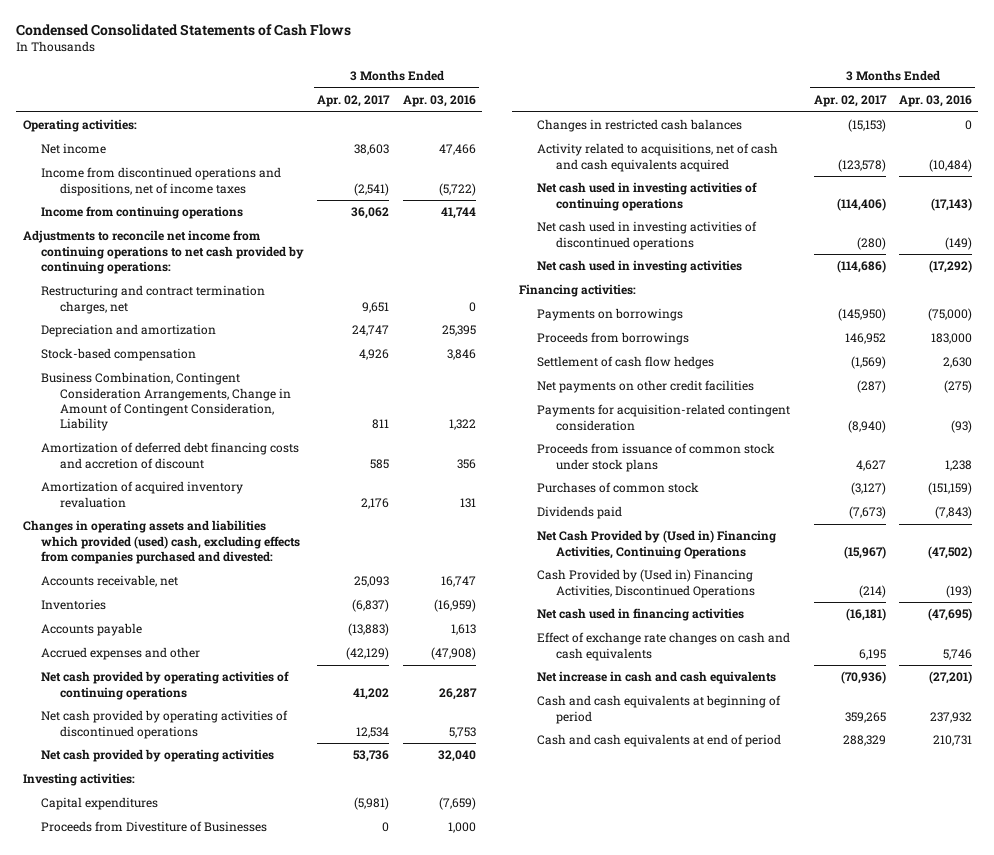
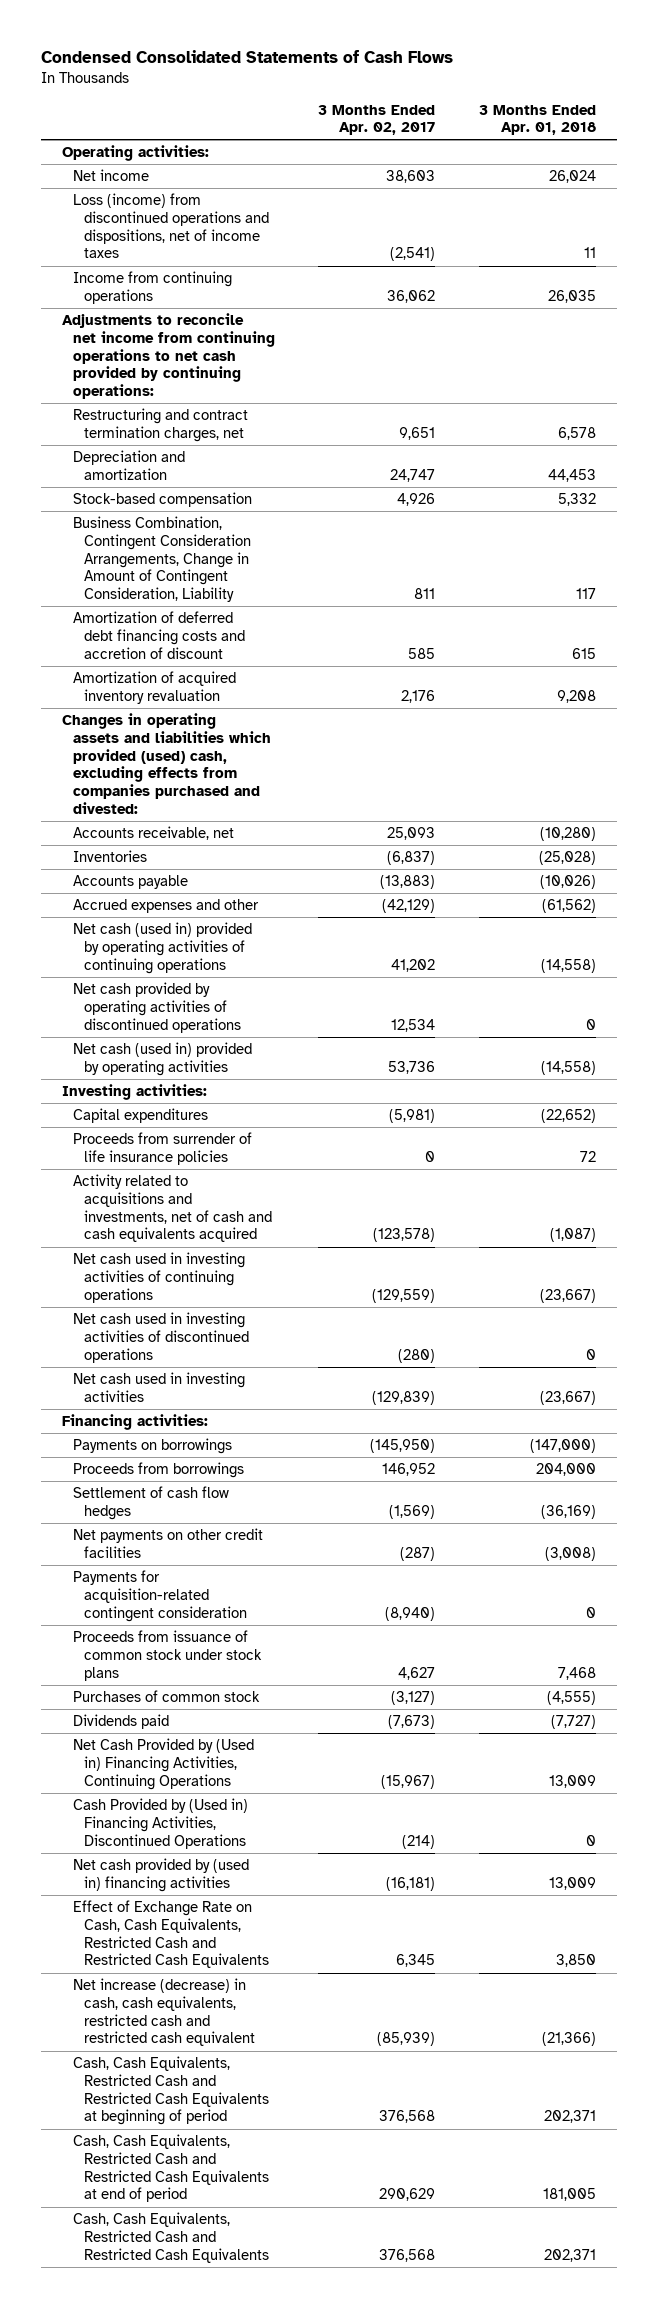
- | 3 Months Ended Apr. 02, 2017 | 3 Months Ended Apr. 03, 2016
+ | 3 Months Ended Apr. 02, 2017 | 3 Months Ended Apr. 01, 2018
- Income from discontinued operations and dispositions, net of income taxes | (2,541) | (5,722)
+ Loss (income) from discontinued operations and dispositions, net of income taxes | (2,541) | 11
- Net cash provided by operating activities of continuing operations | 41,202 | 26,287
+ Net cash (used in) provided by operating activities of continuing operations | 41,202 | (14,558)
- Net cash provided by operating activities | 53,736 | 32,040
+ Net cash (used in) provided by operating activities | 53,736 | (14,558)
- Proceeds from Divestiture of Businesses | 0 | 1,000
- Changes in restricted cash balances | (15,153) | 0
- Activity related to acquisitions, net of cash and cash equivalents acquired | (123,578) | (10,484)
- Net cash used in investing activities of continuing operations | (114,406) | (17,143)
+ Proceeds from surrender of life insurance policies | 0 | 72
+ Activity related to acquisitions and investments, net of cash and cash equivalents acquired | (123,578) | (1,087)
+ Net cash used in investing activities of continuing operations | (129,559) | (23,667)
- Net cash used in investing activities | (114,686) | (17,292)
+ Net cash used in investing activities | (129,839) | (23,667)
- Net cash used in financing activities | (16,181) | (47,695)
- Effect of exchange rate changes on cash and cash equivalents | 6,195 | 5,746
- Net increase in cash and cash equivalents | (70,936) | (27,201)
- Cash and cash equivalents at beginning of period | 359,265 | 237,932
- Cash and cash equivalents at end of period | 288,329 | 210,731
+ Net cash provided by (used in) financing activities | (16,181) | 13,009
+ Effect of Exchange Rate on Cash, Cash Equivalents, Restricted Cash and Restricted Cash Equivalents | 6,345 | 3,850
+ Net increase (decrease) in cash, cash equivalents, restricted cash and restricted cash equivalent | (85,939) | (21,366)
+ Cash, Cash Equivalents, Restricted Cash and Restricted Cash Equivalents at beginning of period | 376,568 | 202,371
+ Cash, Cash Equivalents, Restricted Cash and Restricted Cash Equivalents at end of period | 290,629 | 181,005
+ Cash, Cash Equivalents, Restricted Cash and Restricted Cash Equivalents | 376,568 | 202,371

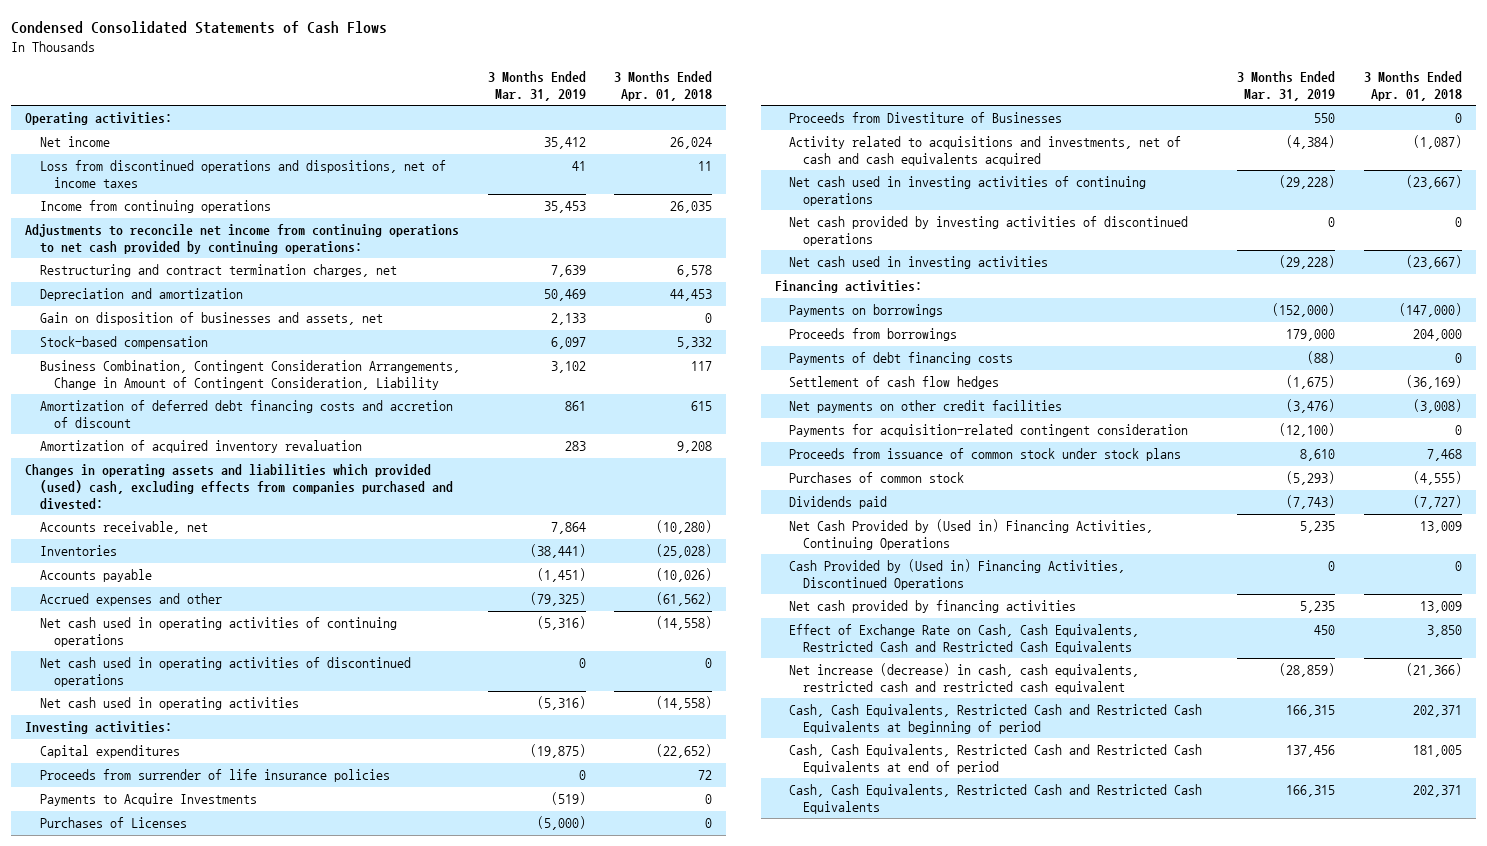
- | 3 Months Ended Apr. 02, 2017 | 3 Months Ended Apr. 01, 2018
+ | 3 Months Ended Mar. 31, 2019 | 3 Months Ended Apr. 01, 2018
- Loss (income) from discontinued operations and dispositions, net of income taxes | (2,541) | 11
+ Loss from discontinued operations and dispositions, net of income taxes | 41 | 11
+ Gain on disposition of businesses and assets, net | 2,133 | 0
- Net cash (used in) provided by operating activities of continuing operations | 41,202 | (14,558)
- Net cash provided by operating activities of discontinued operations | 12,534 | 0
- Net cash (used in) provided by operating activities | 53,736 | (14,558)
+ Net cash used in operating activities of continuing operations | (5,316) | (14,558)
+ Net cash used in operating activities of discontinued operations | 0 | 0
+ Net cash used in operating activities | (5,316) | (14,558)
+ Payments to Acquire Investments | (519) | 0
+ Purchases of Licenses | (5,000) | 0
+ Proceeds from Divestiture of Businesses | 550 | 0
- Net cash used in investing activities of discontinued operations | (280) | 0
+ Net cash provided by investing activities of discontinued operations | 0 | 0
+ Payments of debt financing costs | (88) | 0
- Net cash provided by (used in) financing activities | (16,181) | 13,009
+ Net cash provided by financing activities | 5,235 | 13,009

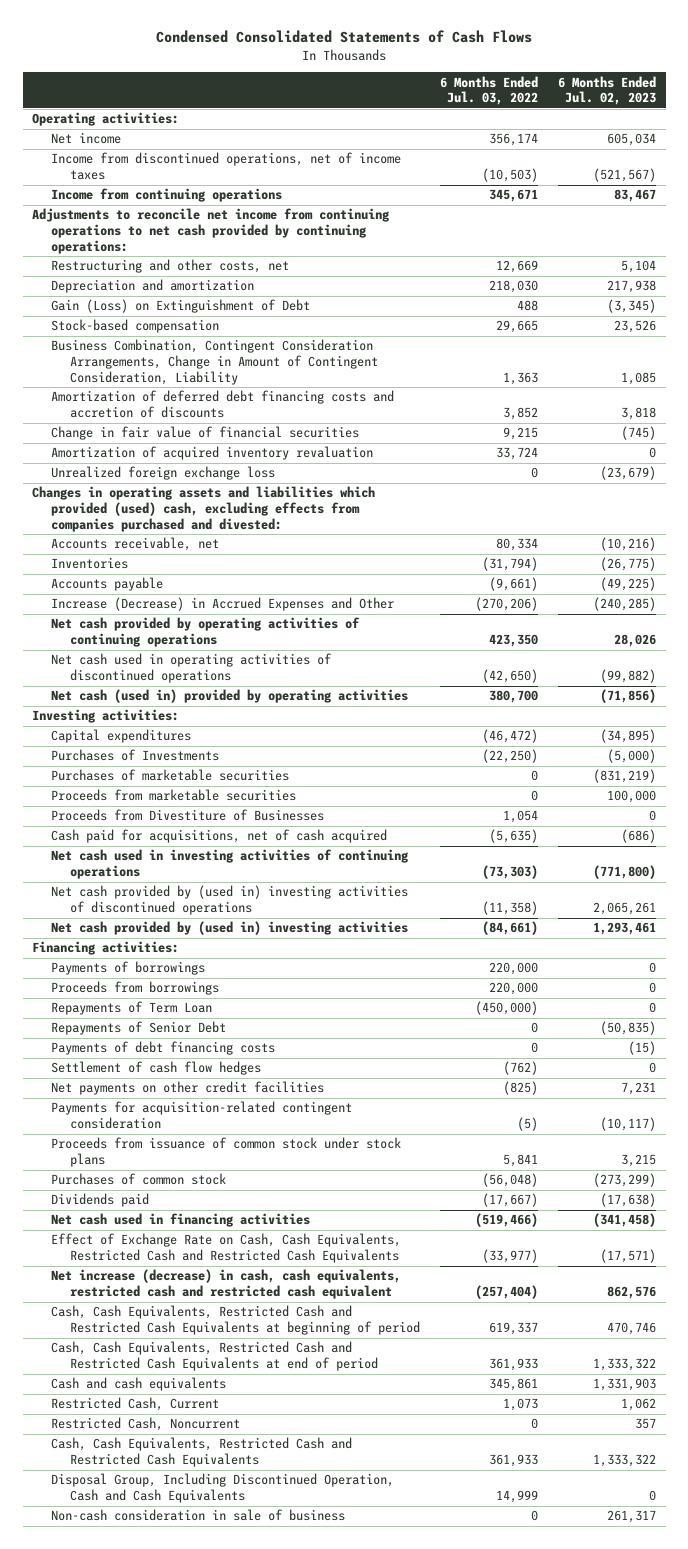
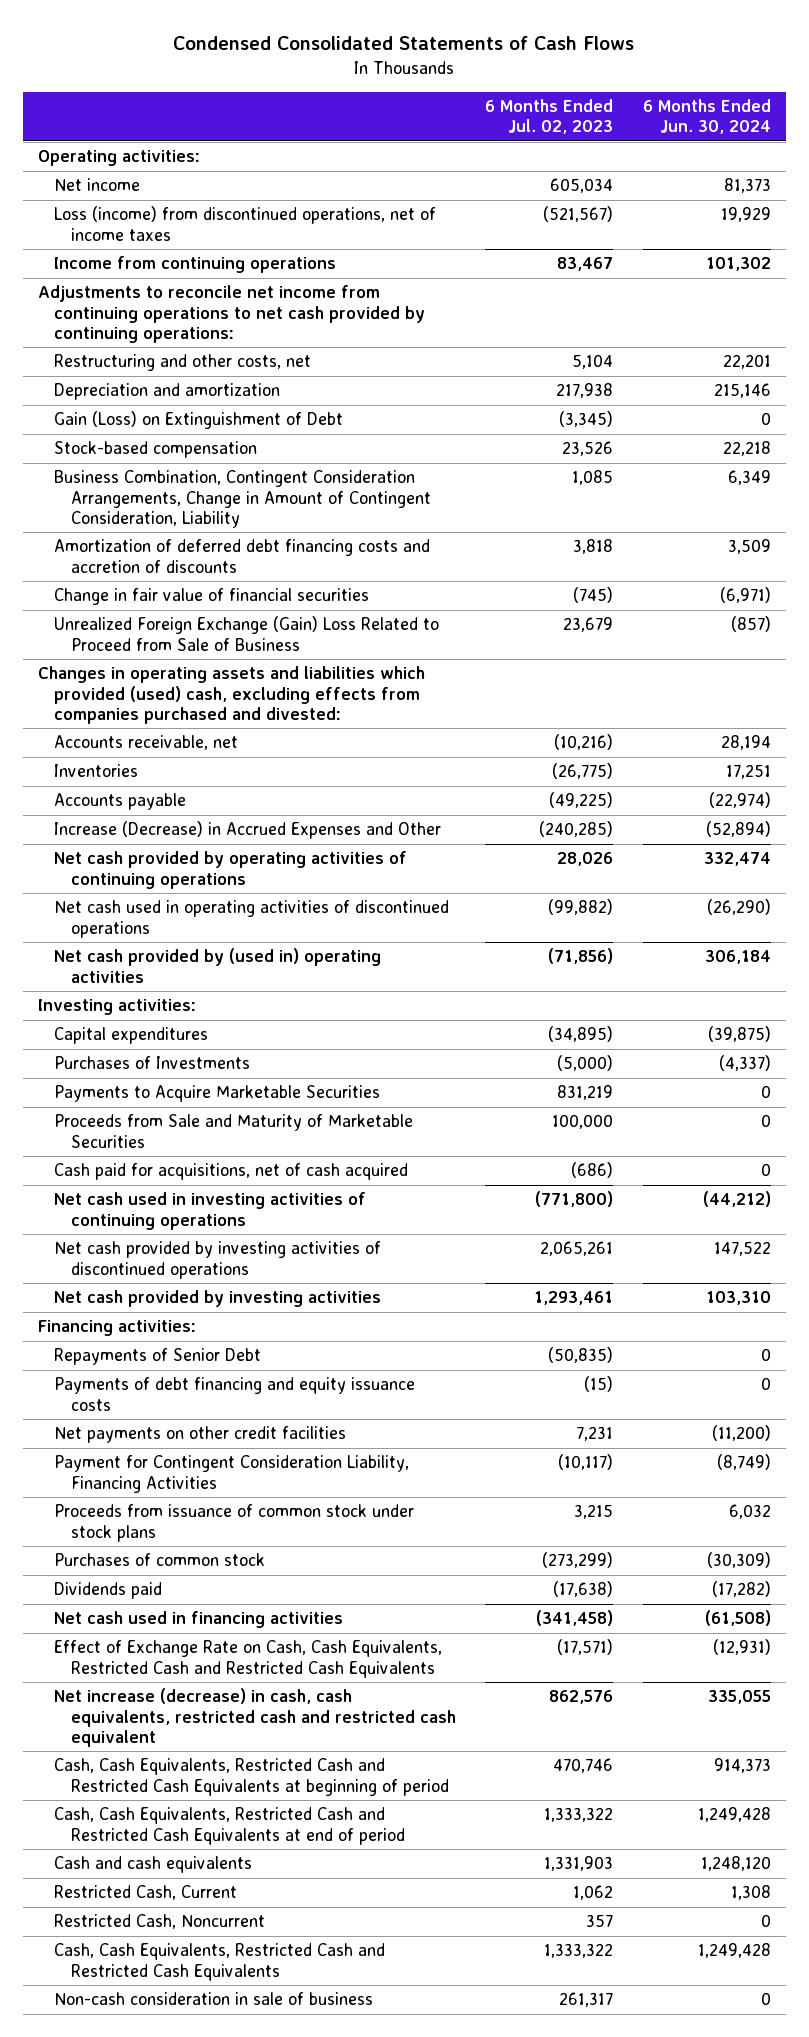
- | 6 Months Ended Jul. 03, 2022 | 6 Months Ended Jul. 02, 2023
+ | 6 Months Ended Jul. 02, 2023 | 6 Months Ended Jun. 30, 2024
- Income from discontinued operations, net of income taxes | (10,503) | (521,567)
+ Loss (income) from discontinued operations, net of income taxes | (521,567) | 19,929
- Amortization of acquired inventory revaluation | 33,724 | 0
- Unrealized foreign exchange loss | 0 | (23,679)
+ Unrealized Foreign Exchange (Gain) Loss Related to Proceed from Sale of Business | 23,679 | (857)
- Net cash (used in) provided by operating activities | 380,700 | (71,856)
+ Net cash provided by (used in) operating activities | (71,856) | 306,184
- Purchases of marketable securities | 0 | (831,219)
- Proceeds from marketable securities | 0 | 100,000
- Proceeds from Divestiture of Businesses | 1,054 | 0
+ Payments to Acquire Marketable Securities | 831,219 | 0
+ Proceeds from Sale and Maturity of Marketable Securities | 100,000 | 0
- Net cash provided by (used in) investing activities of discontinued operations | (11,358) | 2,065,261
- Net cash provided by (used in) investing activities | (84,661) | 1,293,461
+ Net cash provided by investing activities of discontinued operations | 2,065,261 | 147,522
+ Net cash provided by investing activities | 1,293,461 | 103,310
- Payments of borrowings | 220,000 | 0
- Proceeds from borrowings | 220,000 | 0
- Repayments of Term Loan | (450,000) | 0
- Payments of debt financing costs | 0 | (15)
- Settlement of cash flow hedges | (762) | 0
+ Payments of debt financing and equity issuance costs | (15) | 0
- Payments for acquisition-related contingent consideration | (5) | (10,117)
+ Payment for Contingent Consideration Liability, Financing Activities | (10,117) | (8,749)
- Disposal Group, Including Discontinued Operation, Cash and Cash Equivalents | 14,999 | 0

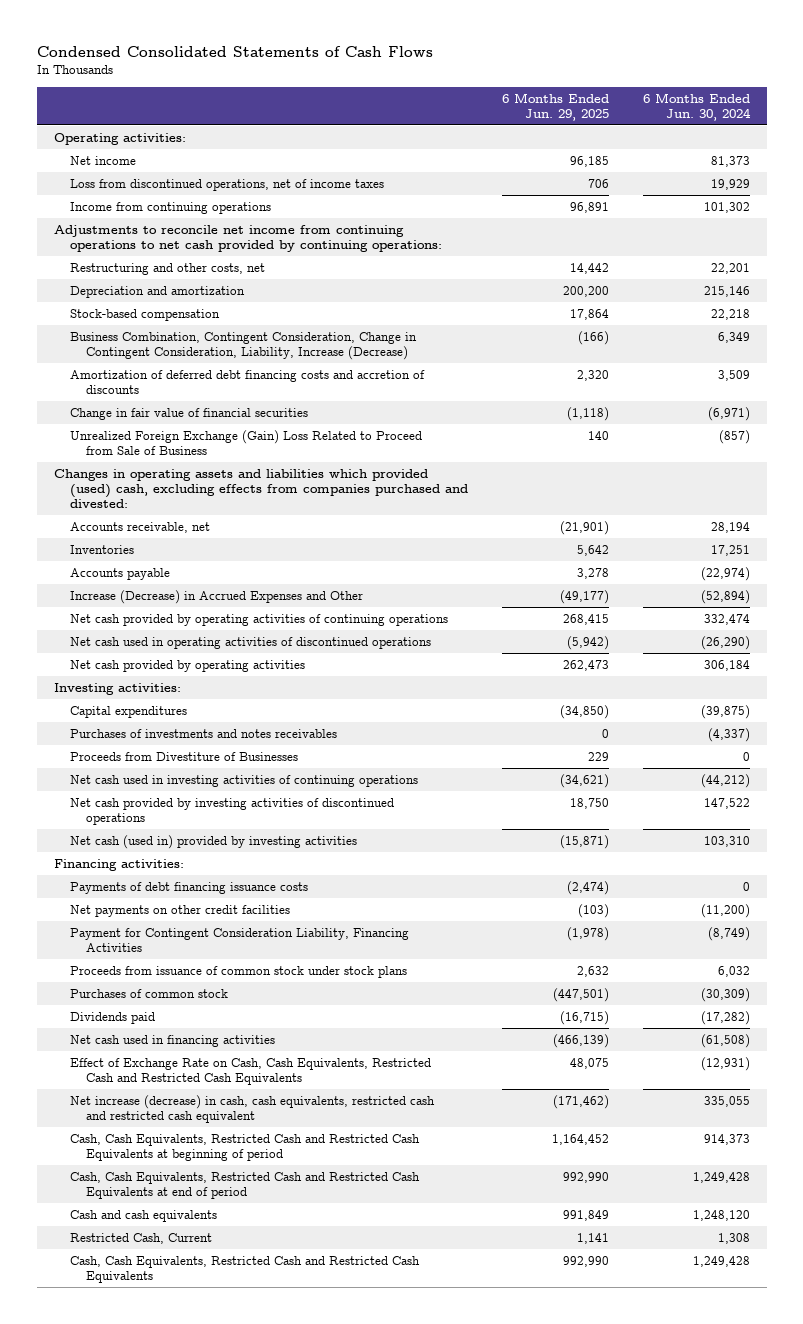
- | 6 Months Ended Jul. 02, 2023 | 6 Months Ended Jun. 30, 2024
+ | 6 Months Ended Jun. 29, 2025 | 6 Months Ended Jun. 30, 2024
- Loss (income) from discontinued operations, net of income taxes | (521,567) | 19,929
+ Loss from discontinued operations, net of income taxes | 706 | 19,929
- Gain (Loss) on Extinguishment of Debt | (3,345) | 0
- Business Combination, Contingent Consideration Arrangements, Change in Amount of Contingent Consideration, Liability | 1,085 | 6,349
+ Business Combination, Contingent Consideration, Change in Contingent Consideration, Liability, Increase (Decrease) | (166) | 6,349
- Net cash provided by (used in) operating activities | (71,856) | 306,184
+ Net cash provided by operating activities | 262,473 | 306,184
- Purchases of Investments | (5,000) | (4,337)
- Payments to Acquire Marketable Securities | 831,219 | 0
- Proceeds from Sale and Maturity of Marketable Securities | 100,000 | 0
- Cash paid for acquisitions, net of cash acquired | (686) | 0
+ Purchases of investments and notes receivables | 0 | (4,337)
+ Proceeds from Divestiture of Businesses | 229 | 0
- Net cash provided by investing activities | 1,293,461 | 103,310
+ Net cash (used in) provided by investing activities | (15,871) | 103,310
- Repayments of Senior Debt | (50,835) | 0
- Payments of debt financing and equity issuance costs | (15) | 0
+ Payments of debt financing issuance costs | (2,474) | 0
- Restricted Cash, Noncurrent | 357 | 0
- Non-cash consideration in sale of business | 261,317 | 0

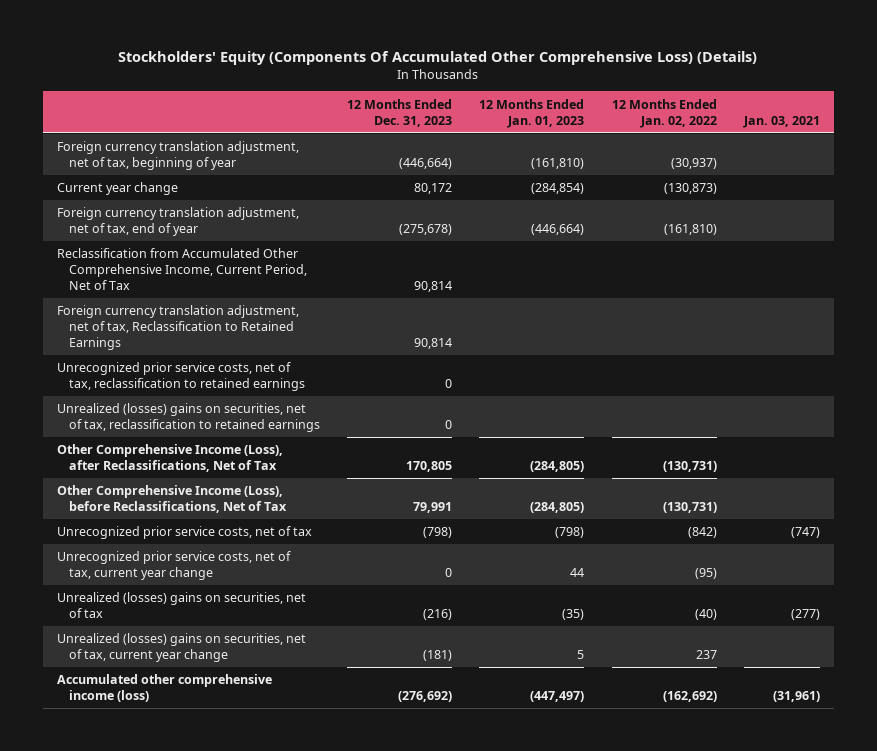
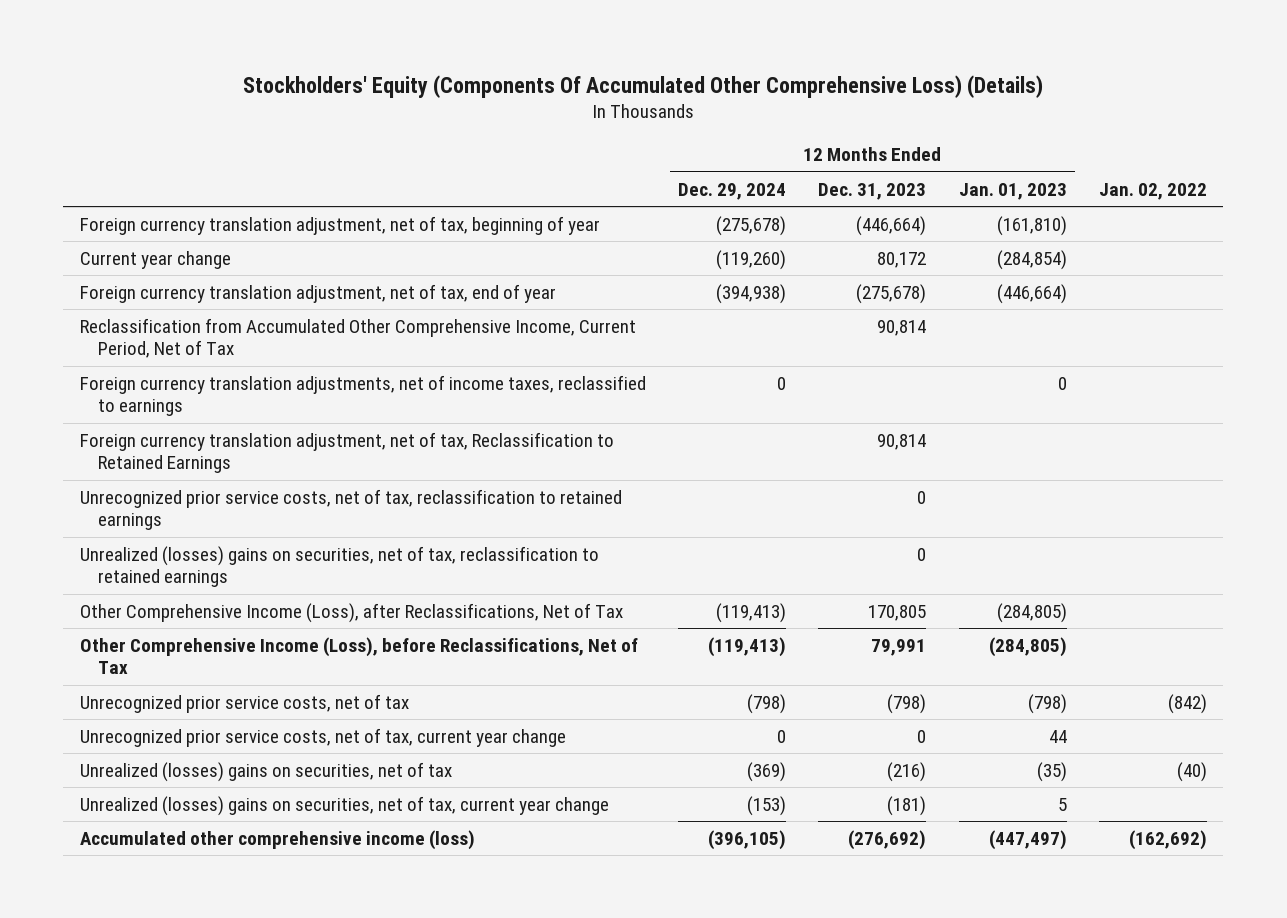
- | 12 Months Ended Dec. 31, 2023 | 12 Months Ended Jan. 01, 2023 | 12 Months Ended Jan. 02, 2022 | Jan. 03, 2021
+ | 12 Months Ended Dec. 29, 2024 | 12 Months Ended Dec. 31, 2023 | 12 Months Ended Jan. 01, 2023 | Jan. 02, 2022
+ Foreign currency translation adjustments, net of income taxes, reclassified to earnings | 0 | | 0 |

